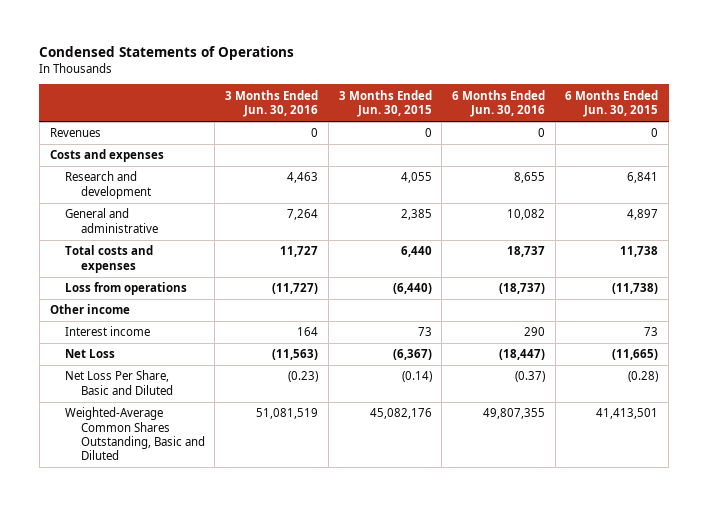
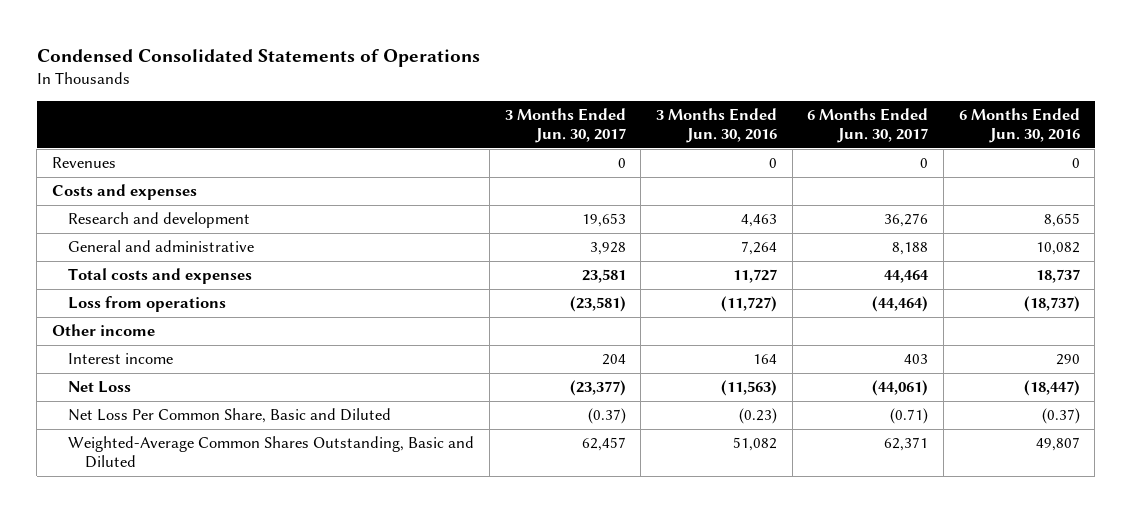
- Condensed Statements of Operations
+ Condensed Consolidated Statements of Operations
- | 3 Months Ended Jun. 30, 2016 | 3 Months Ended Jun. 30, 2015 | 6 Months Ended Jun. 30, 2016 | 6 Months Ended Jun. 30, 2015
+ | 3 Months Ended Jun. 30, 2017 | 3 Months Ended Jun. 30, 2016 | 6 Months Ended Jun. 30, 2017 | 6 Months Ended Jun. 30, 2016
- Net Loss Per Share, Basic and Diluted | (0.23) | (0.14) | (0.37) | (0.28)
- Weighted-Average Common Shares Outstanding, Basic and Diluted | 51,081,519 | 45,082,176 | 49,807,355 | 41,413,501
+ Net Loss Per Common Share, Basic and Diluted | (0.37) | (0.23) | (0.71) | (0.37)
+ Weighted-Average Common Shares Outstanding, Basic and Diluted | 62,457 | 51,082 | 62,371 | 49,807

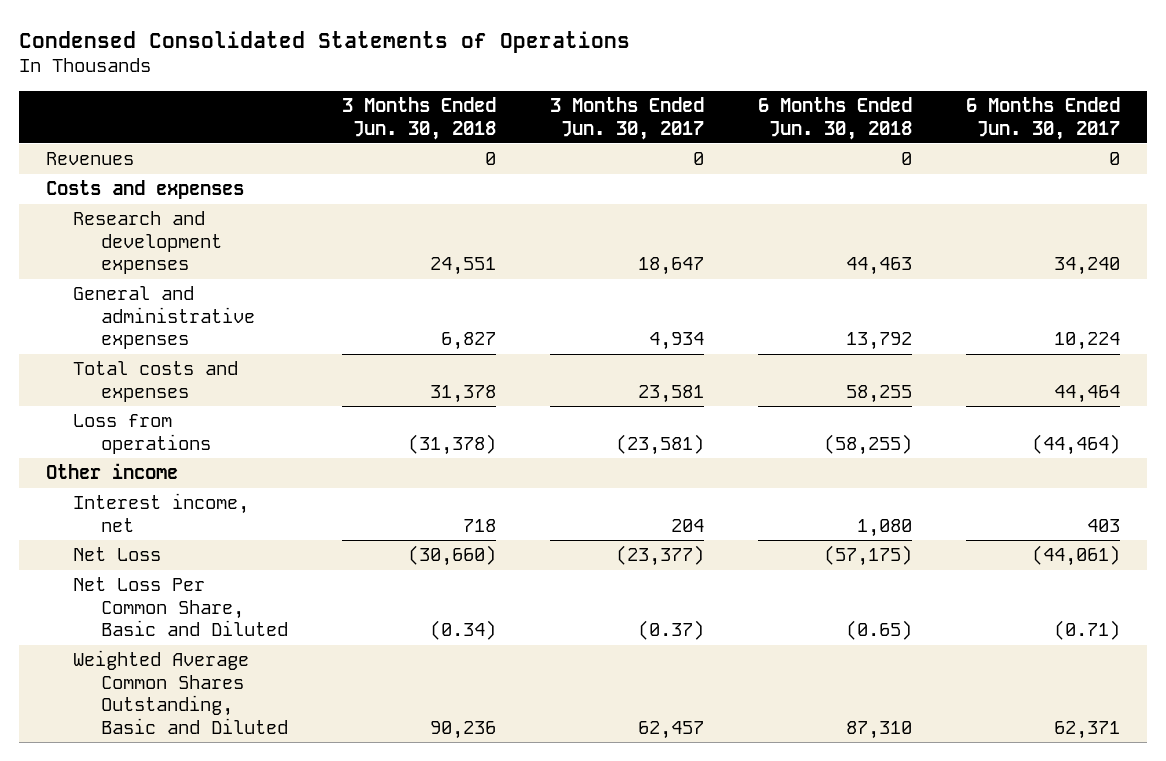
- | 3 Months Ended Jun. 30, 2017 | 3 Months Ended Jun. 30, 2016 | 6 Months Ended Jun. 30, 2017 | 6 Months Ended Jun. 30, 2016
+ | 3 Months Ended Jun. 30, 2018 | 3 Months Ended Jun. 30, 2017 | 6 Months Ended Jun. 30, 2018 | 6 Months Ended Jun. 30, 2017
- Research and development | 19,653 | 4,463 | 36,276 | 8,655
- General and administrative | 3,928 | 7,264 | 8,188 | 10,082
+ Research and development expenses | 24,551 | 18,647 | 44,463 | 34,240
+ General and administrative expenses | 6,827 | 4,934 | 13,792 | 10,224
- Interest income | 204 | 164 | 403 | 290
+ Interest income, net | 718 | 204 | 1,080 | 403
- Weighted-Average Common Shares Outstanding, Basic and Diluted | 62,457 | 51,082 | 62,371 | 49,807
+ Weighted Average Common Shares Outstanding, Basic and Diluted | 90,236 | 62,457 | 87,310 | 62,371

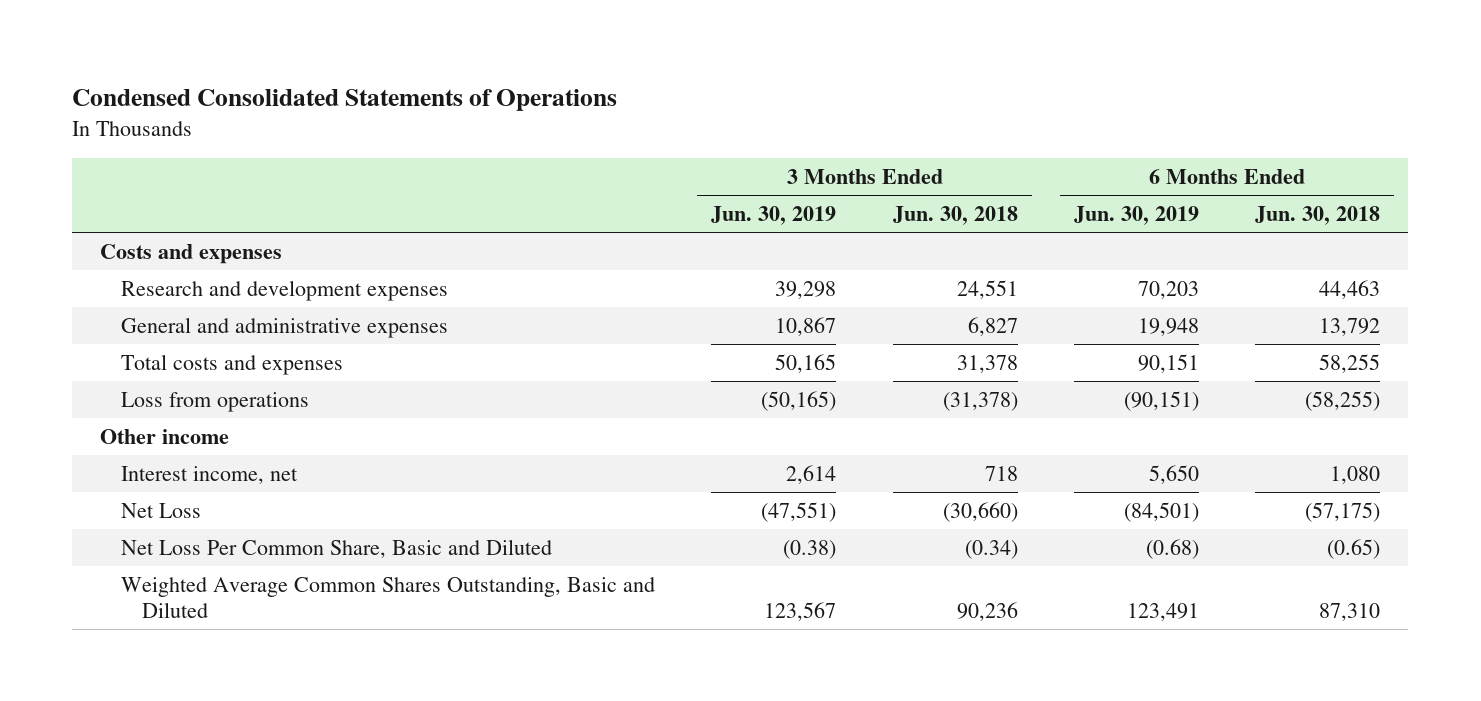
- | 3 Months Ended Jun. 30, 2018 | 3 Months Ended Jun. 30, 2017 | 6 Months Ended Jun. 30, 2018 | 6 Months Ended Jun. 30, 2017
+ | 3 Months Ended Jun. 30, 2019 | 3 Months Ended Jun. 30, 2018 | 6 Months Ended Jun. 30, 2019 | 6 Months Ended Jun. 30, 2018
- Revenues | 0 | 0 | 0 | 0

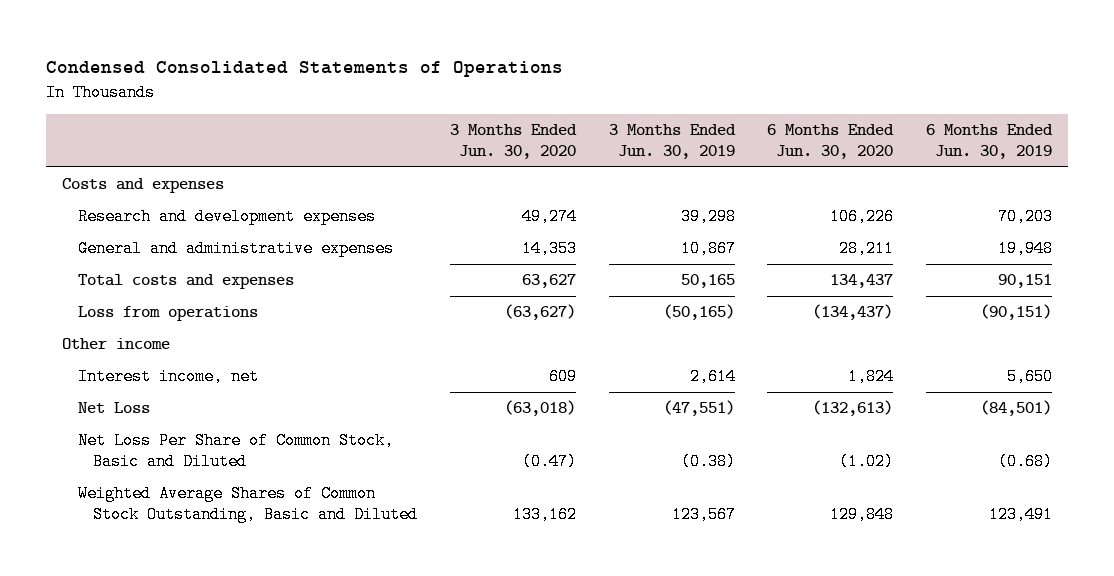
- | 3 Months Ended Jun. 30, 2019 | 3 Months Ended Jun. 30, 2018 | 6 Months Ended Jun. 30, 2019 | 6 Months Ended Jun. 30, 2018
+ | 3 Months Ended Jun. 30, 2020 | 3 Months Ended Jun. 30, 2019 | 6 Months Ended Jun. 30, 2020 | 6 Months Ended Jun. 30, 2019
- Net Loss Per Common Share, Basic and Diluted | (0.38) | (0.34) | (0.68) | (0.65)
- Weighted Average Common Shares Outstanding, Basic and Diluted | 123,567 | 90,236 | 123,491 | 87,310
+ Net Loss Per Share of Common Stock, Basic and Diluted | (0.47) | (0.38) | (1.02) | (0.68)
+ Weighted Average Shares of Common Stock Outstanding, Basic and Diluted | 133,162 | 123,567 | 129,848 | 123,491

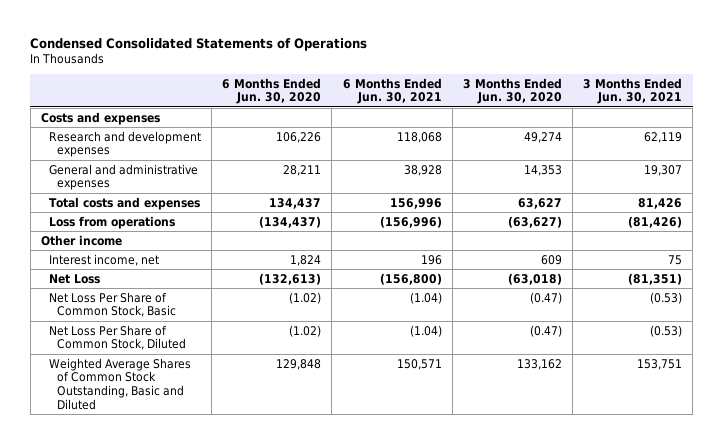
- | 3 Months Ended Jun. 30, 2020 | 3 Months Ended Jun. 30, 2019 | 6 Months Ended Jun. 30, 2020 | 6 Months Ended Jun. 30, 2019
+ | 6 Months Ended Jun. 30, 2020 | 6 Months Ended Jun. 30, 2021 | 3 Months Ended Jun. 30, 2020 | 3 Months Ended Jun. 30, 2021
- Net Loss Per Share of Common Stock, Basic and Diluted | (0.47) | (0.38) | (1.02) | (0.68)
+ Net Loss Per Share of Common Stock, Basic | (1.02) | (1.04) | (0.47) | (0.53)
+ Net Loss Per Share of Common Stock, Diluted | (1.02) | (1.04) | (0.47) | (0.53)

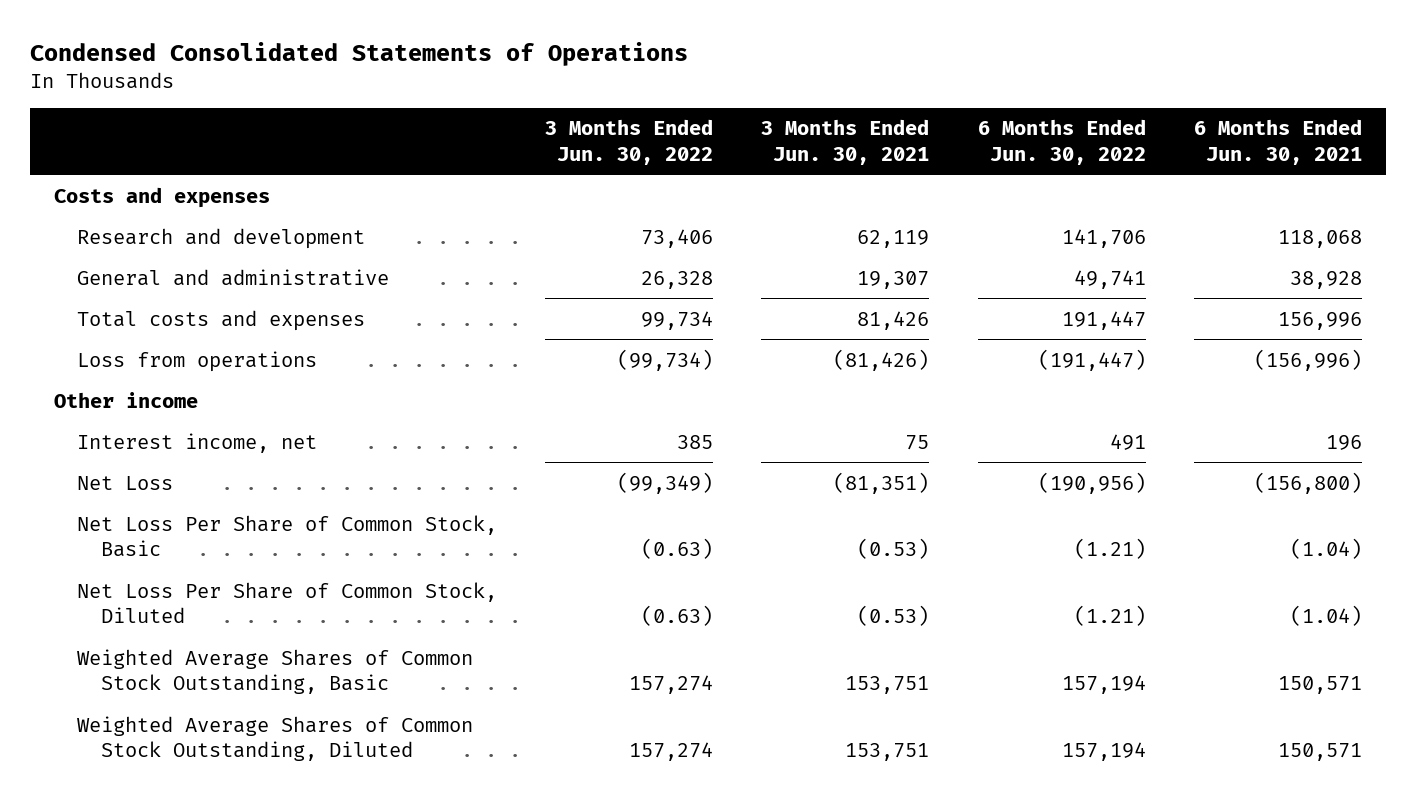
- | 6 Months Ended Jun. 30, 2020 | 6 Months Ended Jun. 30, 2021 | 3 Months Ended Jun. 30, 2020 | 3 Months Ended Jun. 30, 2021
+ | 3 Months Ended Jun. 30, 2022 | 3 Months Ended Jun. 30, 2021 | 6 Months Ended Jun. 30, 2022 | 6 Months Ended Jun. 30, 2021
- Research and development expenses | 106,226 | 118,068 | 49,274 | 62,119
- General and administrative expenses | 28,211 | 38,928 | 14,353 | 19,307
+ Research and development | 73,406 | 62,119 | 141,706 | 118,068
+ General and administrative | 26,328 | 19,307 | 49,741 | 38,928
- Weighted Average Shares of Common Stock Outstanding, Basic and Diluted | 129,848 | 150,571 | 133,162 | 153,751
+ Weighted Average Shares of Common Stock Outstanding, Basic | 157,274 | 153,751 | 157,194 | 150,571
+ Weighted Average Shares of Common Stock Outstanding, Diluted | 157,274 | 153,751 | 157,194 | 150,571

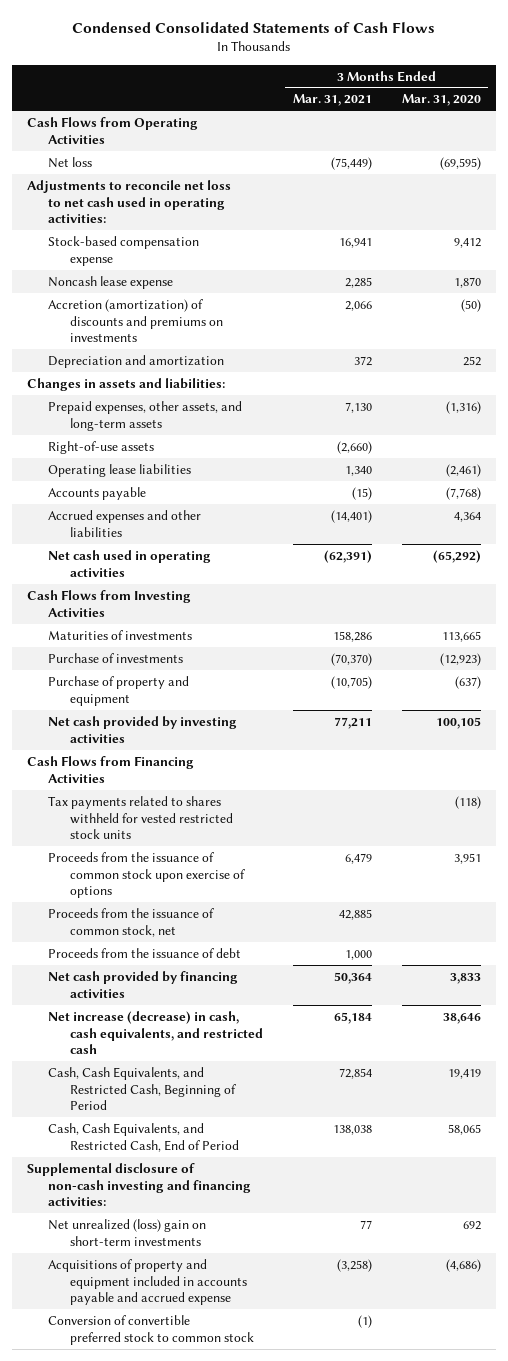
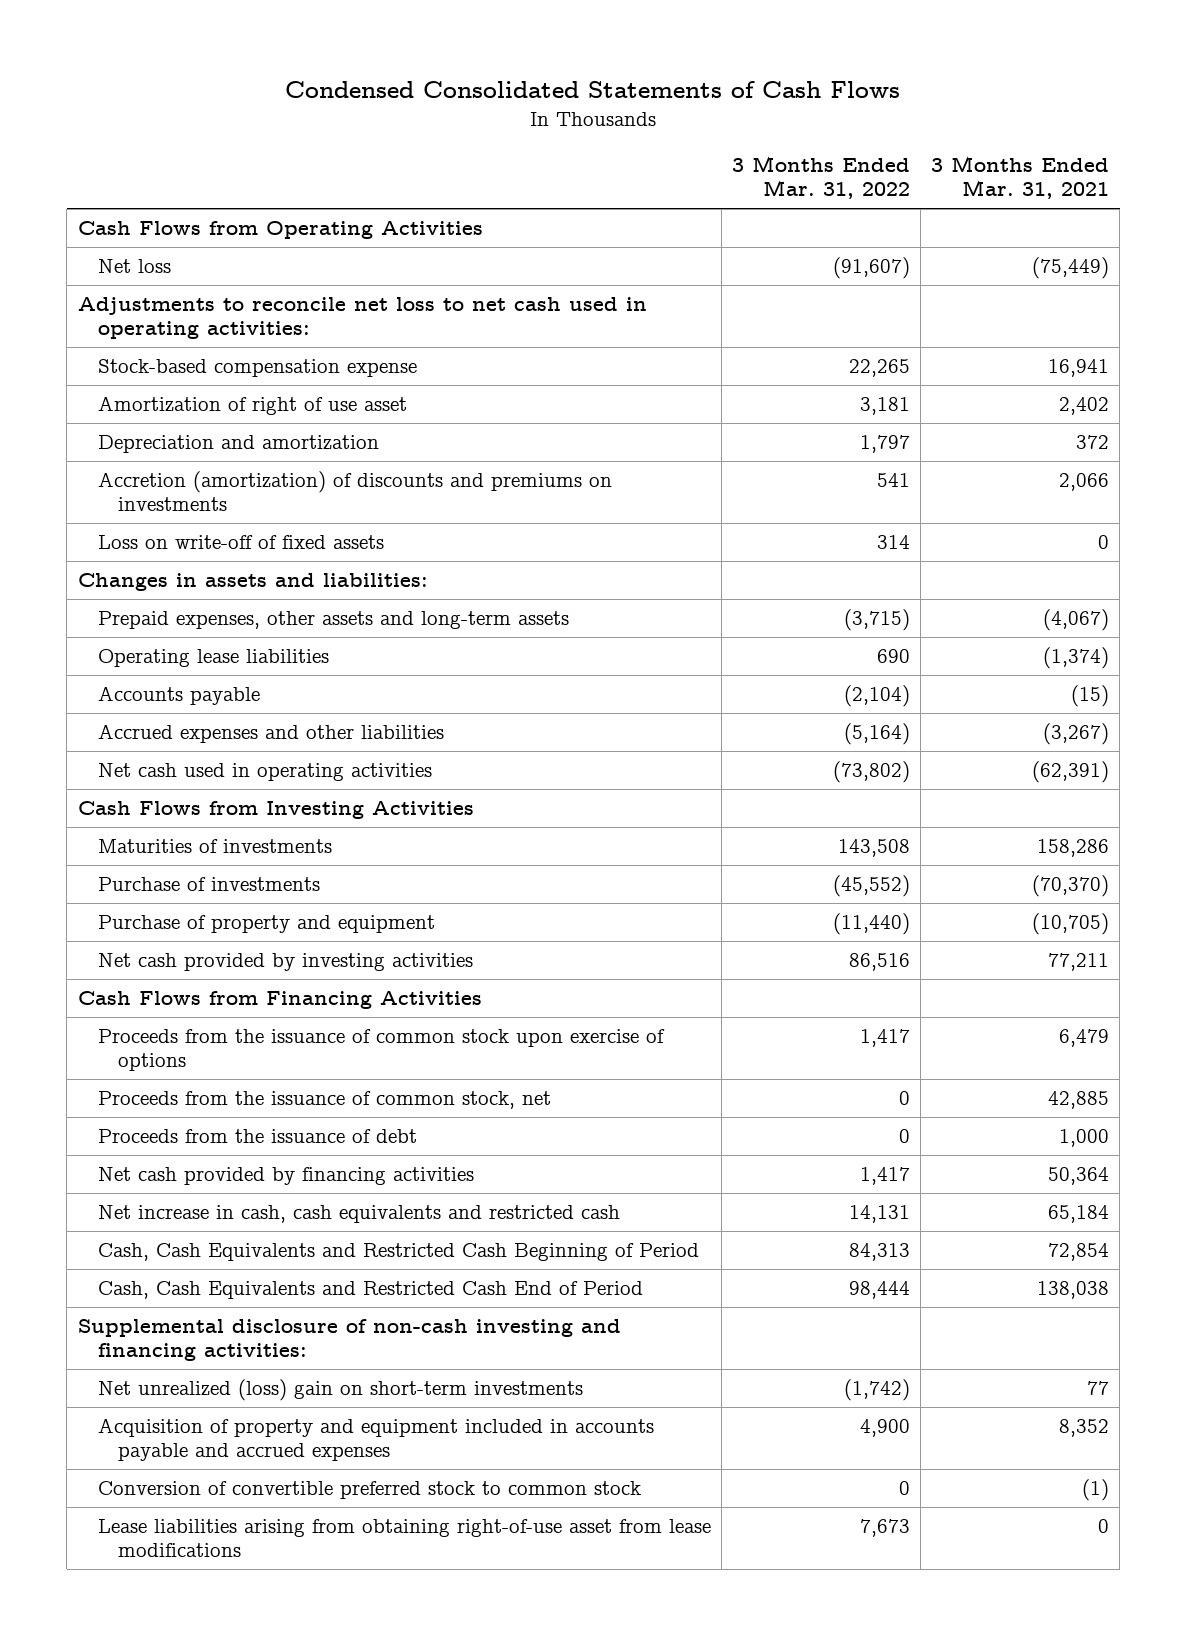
- | 3 Months Ended Mar. 31, 2021 | 3 Months Ended Mar. 31, 2020
+ | 3 Months Ended Mar. 31, 2022 | 3 Months Ended Mar. 31, 2021
- Noncash lease expense | 2,285 | 1,870
+ Amortization of right of use asset | 3,181 | 2,402
moved down: Accretion (amortization) of discounts and premiums on investments | 541 | 2,066
+ Loss on write-off of fixed assets | 314 | 0
- Prepaid expenses, other assets, and long-term assets | 7,130 | (1,316)
- Right-of-use assets | (2,660) |
- Operating lease liabilities | 1,340 | (2,461)
+ Prepaid expenses, other assets and long-term assets | (3,715) | (4,067)
+ Operating lease liabilities | 690 | (1,374)
- Accrued expenses and other liabilities | (14,401) | 4,364
+ Accrued expenses and other liabilities | (5,164) | (3,267)
- Tax payments related to shares withheld for vested restricted stock units | | (118)
- Net increase (decrease) in cash, cash equivalents, and restricted cash | 65,184 | 38,646
- Cash, Cash Equivalents, and Restricted Cash, Beginning of Period | 72,854 | 19,419
- Cash, Cash Equivalents, and Restricted Cash, End of Period | 138,038 | 58,065
+ Net increase in cash, cash equivalents and restricted cash | 14,131 | 65,184
+ Cash, Cash Equivalents and Restricted Cash Beginning of Period | 84,313 | 72,854
+ Cash, Cash Equivalents and Restricted Cash End of Period | 98,444 | 138,038
- Acquisitions of property and equipment included in accounts payable and accrued expense | (3,258) | (4,686)
+ Acquisition of property and equipment included in accounts payable and accrued expenses | 4,900 | 8,352
+ Lease liabilities arising from obtaining right-of-use asset from lease modifications | 7,673 | 0

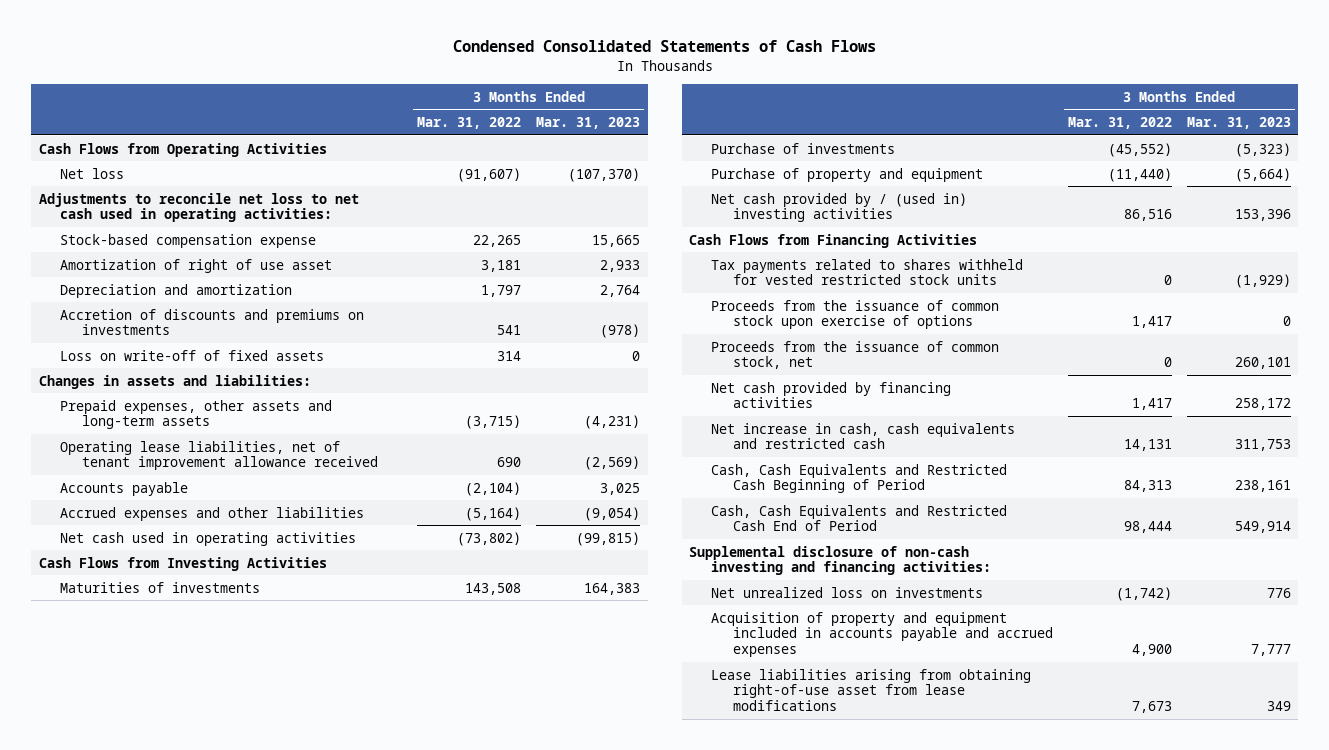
- | 3 Months Ended Mar. 31, 2022 | 3 Months Ended Mar. 31, 2021
+ | 3 Months Ended Mar. 31, 2022 | 3 Months Ended Mar. 31, 2023
- Accretion (amortization) of discounts and premiums on investments | 541 | 2,066
+ Accretion of discounts and premiums on investments | 541 | (978)
- Operating lease liabilities | 690 | (1,374)
+ Operating lease liabilities, net of tenant improvement allowance received | 690 | (2,569)
- Net cash provided by investing activities | 86,516 | 77,211
+ Net cash provided by / (used in) investing activities | 86,516 | 153,396
+ Tax payments related to shares withheld for vested restricted stock units | 0 | (1,929)
- Proceeds from the issuance of debt | 0 | 1,000
- Net unrealized (loss) gain on short-term investments | (1,742) | 77
+ Net unrealized loss on investments | (1,742) | 776
- Conversion of convertible preferred stock to common stock | 0 | (1)

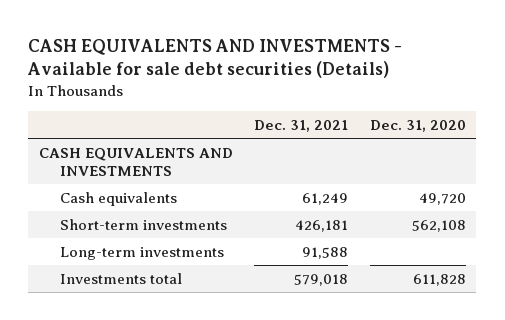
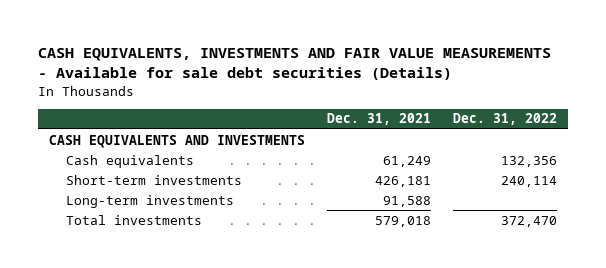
- CASH EQUIVALENTS AND INVESTMENTS - Available for sale debt securities (Details)
+ CASH EQUIVALENTS, INVESTMENTS AND FAIR VALUE MEASUREMENTS - Available for sale debt securities (Details)
- | Dec. 31, 2021 | Dec. 31, 2020
+ | Dec. 31, 2021 | Dec. 31, 2022
- Investments total | 579,018 | 611,828
+ Total investments | 579,018 | 372,470

